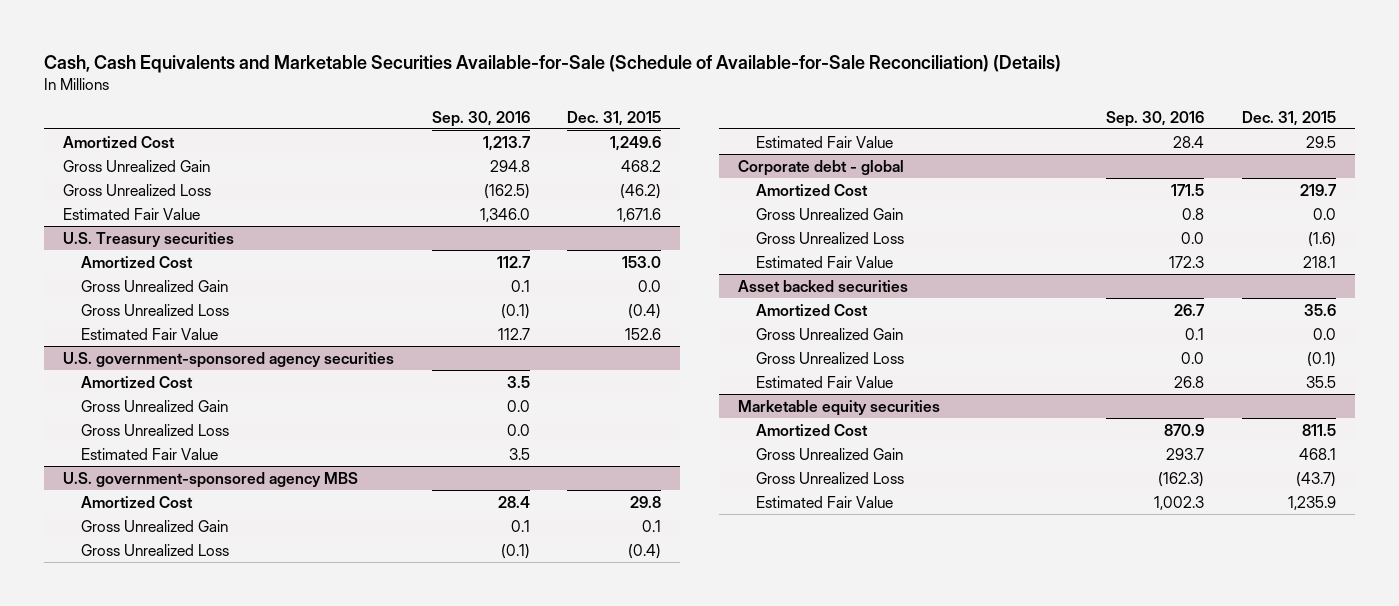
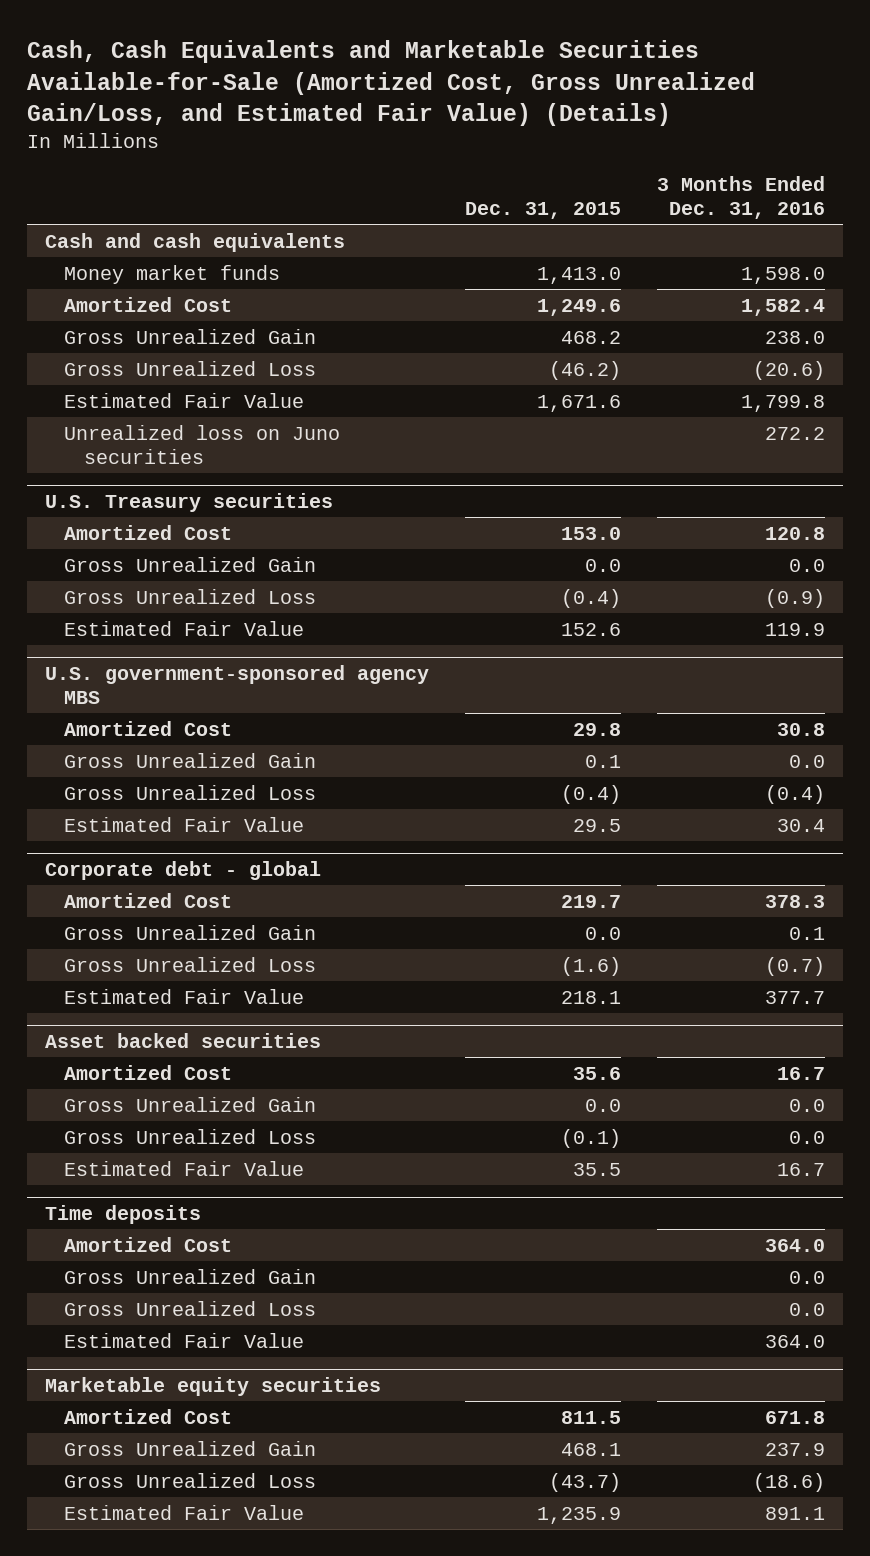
- Cash, Cash Equivalents and Marketable Securities Available-for-Sale (Schedule of Available-for-Sale Reconciliation) (Details)
+ Cash, Cash Equivalents and Marketable Securities Available-for-Sale (Amortized Cost, Gross Unrealized Gain/Loss, and Estimated Fair Value) (Details)
- | Sep. 30, 2016 | Dec. 31, 2015
+ | Dec. 31, 2015 | 3 Months Ended Dec. 31, 2016
+ Cash and cash equivalents
+ Money market funds | 1,413.0 | 1,598.0
+ Unrealized loss on Juno securities | | 272.2
- U.S. government-sponsored agency securities
- Amortized Cost | 3.5 |
- Gross Unrealized Gain | 0.0 |
- Gross Unrealized Loss | 0.0 |
- Estimated Fair Value | 3.5 |
+ Time deposits
+ Amortized Cost | | 364.0
+ Gross Unrealized Gain | | 0.0
+ Gross Unrealized Loss | | 0.0
+ Estimated Fair Value | | 364.0

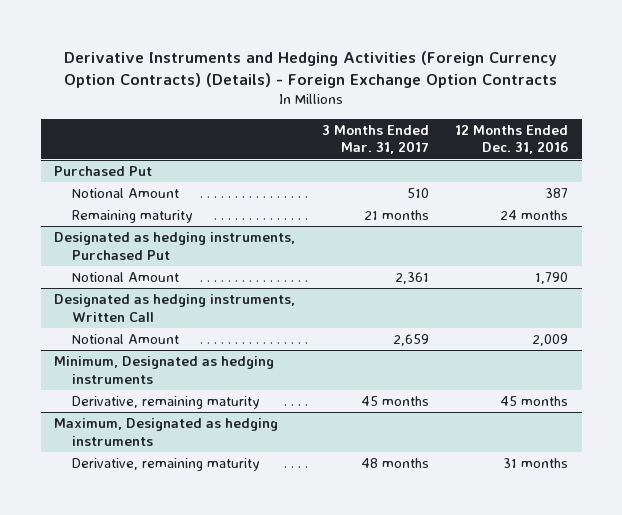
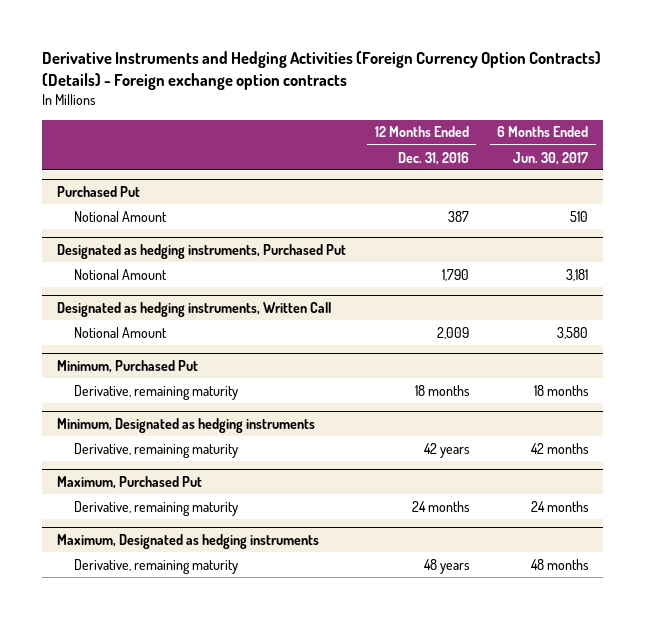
- Derivative Instruments and Hedging Activities (Foreign Currency Option Contracts) (Details) - Foreign Exchange Option Contracts
+ Derivative Instruments and Hedging Activities (Foreign Currency Option Contracts) (Details) - Foreign exchange option contracts
- | 3 Months Ended Mar. 31, 2017 | 12 Months Ended Dec. 31, 2016
+ | 12 Months Ended Dec. 31, 2016 | 6 Months Ended Jun. 30, 2017
@ Purchased Put
- Remaining maturity | 21 months | 24 months
+ Minimum, Purchased Put
+ Derivative, remaining maturity | 18 months | 18 months
@ Minimum, Designated as hedging instruments
- Derivative, remaining maturity | 45 months | 45 months
+ Derivative, remaining maturity | 42 years | 42 months
+ Maximum, Purchased Put
+ Derivative, remaining maturity | 24 months | 24 months
@ Maximum, Designated as hedging instruments
- Derivative, remaining maturity | 48 months | 31 months
+ Derivative, remaining maturity | 48 years | 48 months

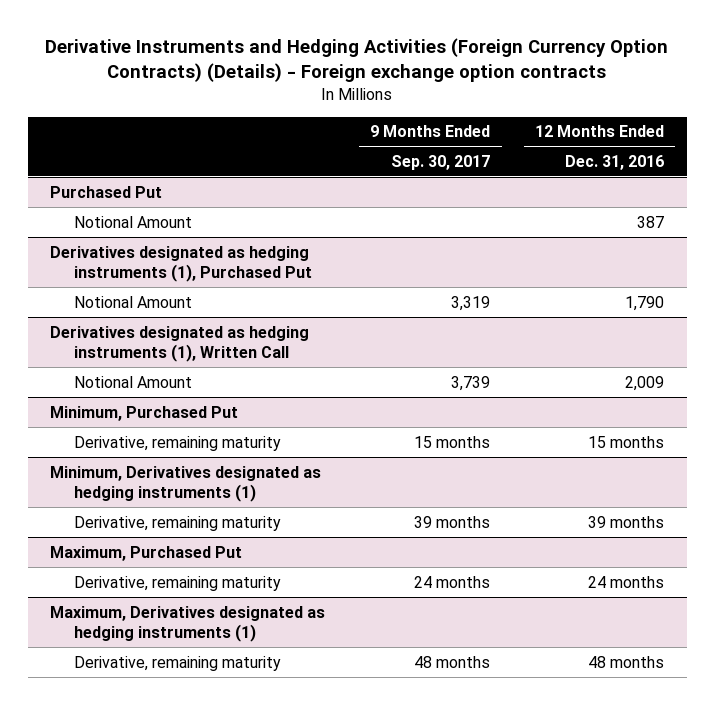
- | 12 Months Ended Dec. 31, 2016 | 6 Months Ended Jun. 30, 2017
+ | 9 Months Ended Sep. 30, 2017 | 12 Months Ended Dec. 31, 2016
- Designated as hedging instruments, Purchased Put
+ Derivatives designated as hedging instruments (1), Purchased Put
- Designated as hedging instruments, Written Call
+ Derivatives designated as hedging instruments (1), Written Call
@ Minimum, Purchased Put
- Derivative, remaining maturity | 18 months | 18 months
- Minimum, Designated as hedging instruments
- Derivative, remaining maturity | 42 years | 42 months
@ Minimum, Purchased Put
+ Derivative, remaining maturity | 15 months | 15 months
+ Minimum, Derivatives designated as hedging instruments (1)
+ Derivative, remaining maturity | 39 months | 39 months
- Maximum, Designated as hedging instruments
- Derivative, remaining maturity | 48 years | 48 months
+ Maximum, Derivatives designated as hedging instruments (1)
+ Derivative, remaining maturity | 48 months | 48 months

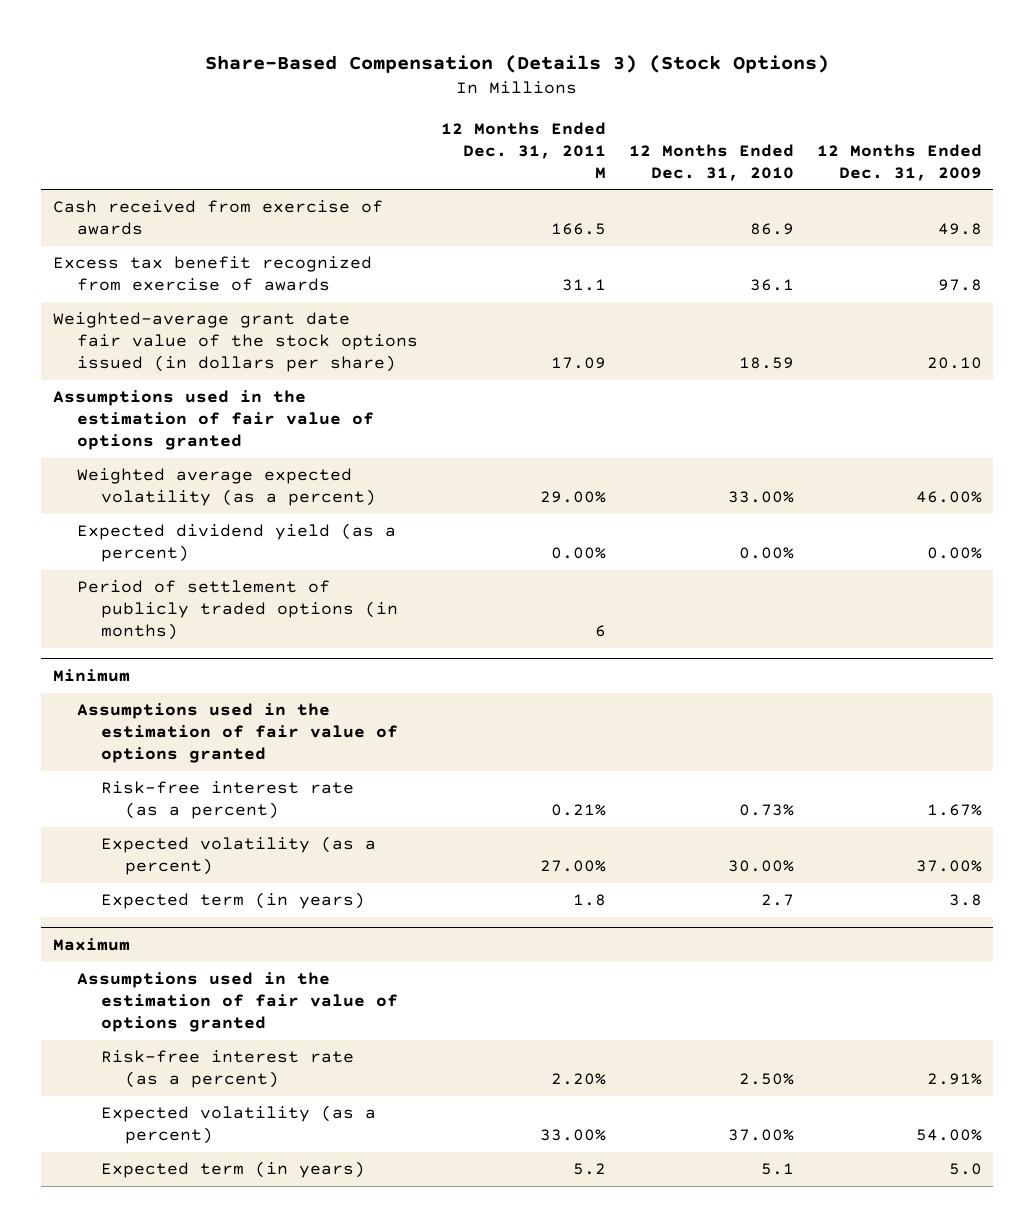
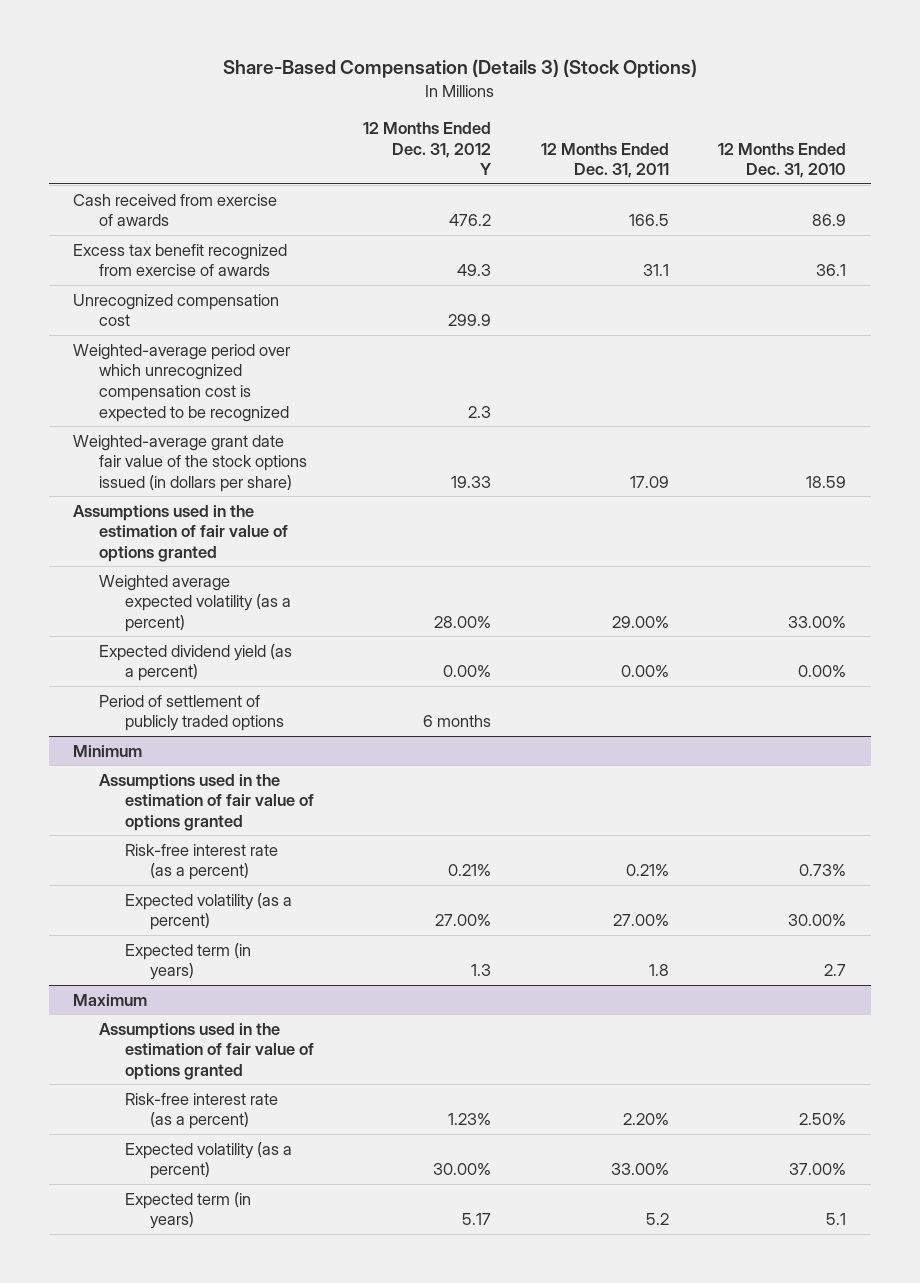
- | 12 Months Ended Dec. 31, 2011 M | 12 Months Ended Dec. 31, 2010 | 12 Months Ended Dec. 31, 2009
+ | 12 Months Ended Dec. 31, 2012 Y | 12 Months Ended Dec. 31, 2011 | 12 Months Ended Dec. 31, 2010
+ Unrecognized compensation cost | 299.9 | |
+ Weighted-average period over which unrecognized compensation cost is expected to be recognized | 2.3 | |
- Period of settlement of publicly traded options (in months) | 6 | |
+ Period of settlement of publicly traded options | 6 months | |

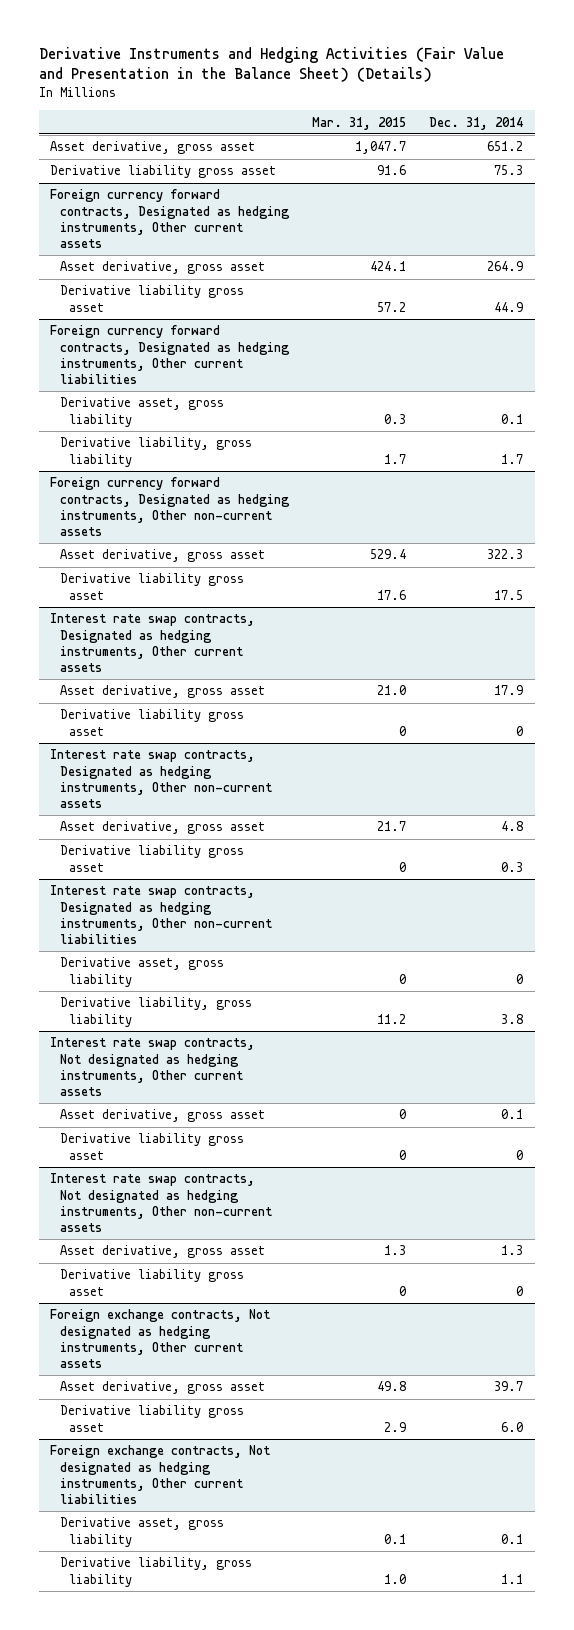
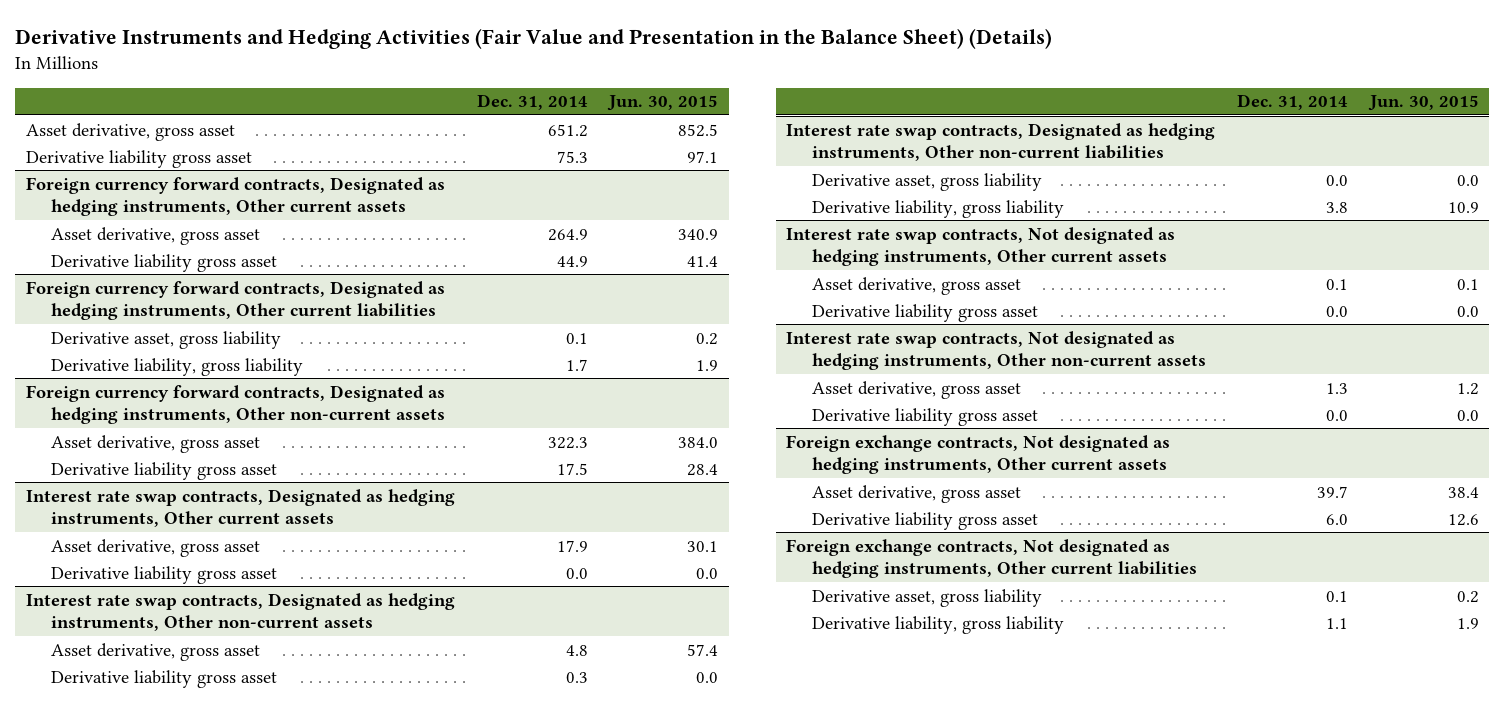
- | Mar. 31, 2015 | Dec. 31, 2014
+ | Dec. 31, 2014 | Jun. 30, 2015
@ Interest rate swap contracts, Designated as hedging instruments, Other current assets
- Derivative liability gross asset | 0 | 0
+ Derivative liability gross asset | 0.0 | 0.0
@ Interest rate swap contracts, Designated as hedging instruments, Other non-current liabilities
- Derivative asset, gross liability | 0 | 0
+ Derivative asset, gross liability | 0.0 | 0.0
@ Interest rate swap contracts, Not designated as hedging instruments, Other current assets
- Derivative liability gross asset | 0 | 0
+ Derivative liability gross asset | 0.0 | 0.0
@ Interest rate swap contracts, Not designated as hedging instruments, Other non-current assets
- Derivative liability gross asset | 0 | 0
+ Derivative liability gross asset | 0.0 | 0.0

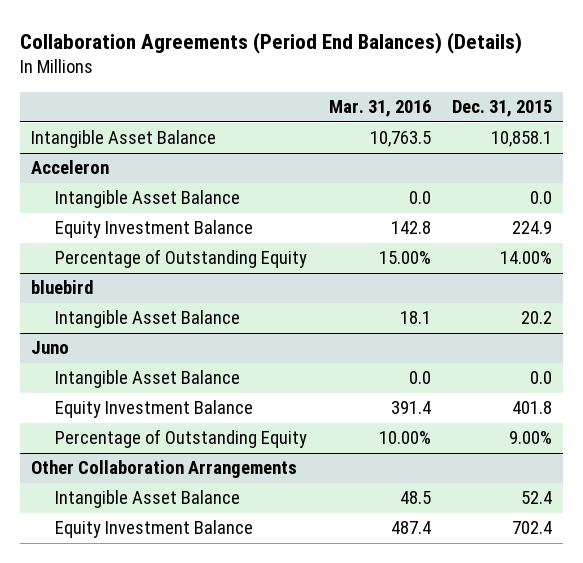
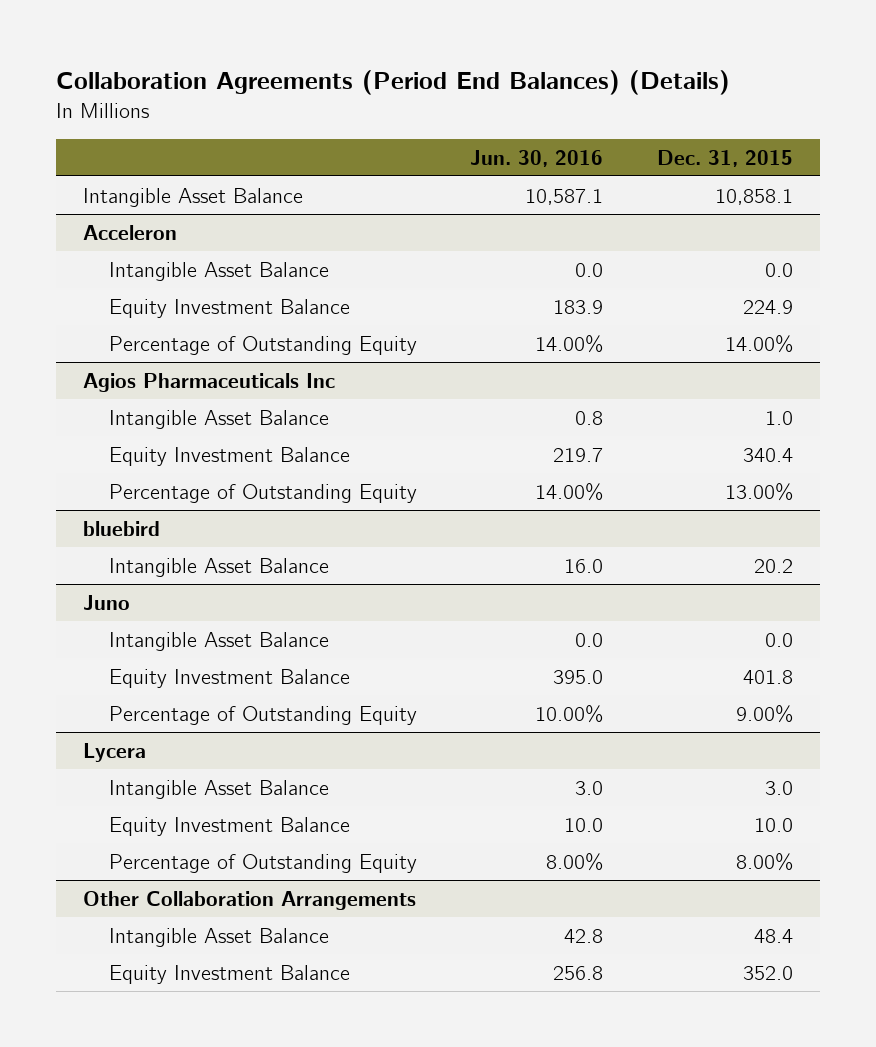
- | Mar. 31, 2016 | Dec. 31, 2015
+ | Jun. 30, 2016 | Dec. 31, 2015
+ Agios Pharmaceuticals Inc
+ Intangible Asset Balance | 0.8 | 1.0
+ Equity Investment Balance | 219.7 | 340.4
+ Percentage of Outstanding Equity | 14.00% | 13.00%
+ Lycera
+ Intangible Asset Balance | 3.0 | 3.0
+ Equity Investment Balance | 10.0 | 10.0
+ Percentage of Outstanding Equity | 8.00% | 8.00%
@ Other Collaboration Arrangements
- Intangible Asset Balance | 48.5 | 52.4
- Equity Investment Balance | 487.4 | 702.4
+ Intangible Asset Balance | 42.8 | 48.4
+ Equity Investment Balance | 256.8 | 352.0

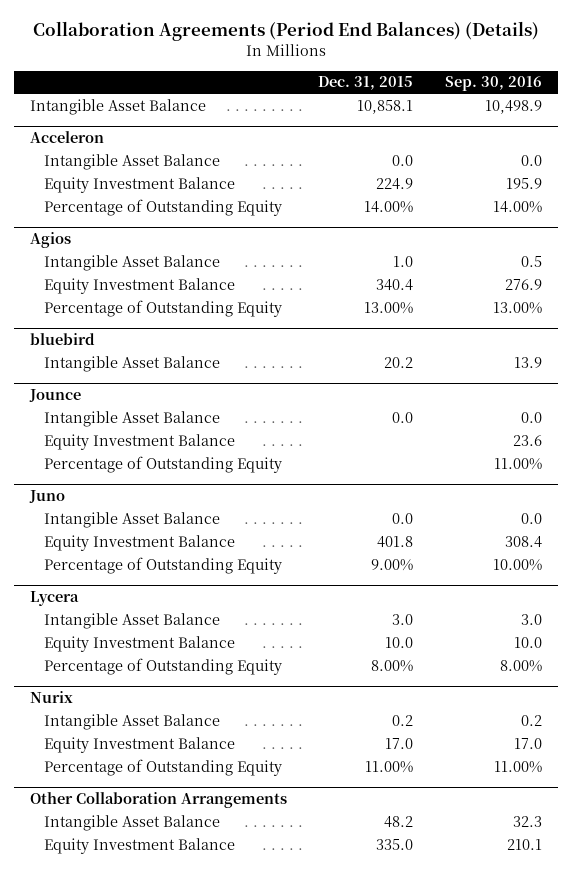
- | Jun. 30, 2016 | Dec. 31, 2015
+ | Dec. 31, 2015 | Sep. 30, 2016
- Agios Pharmaceuticals Inc
+ Agios
+ Jounce
+ Intangible Asset Balance | 0.0 | 0.0
+ Equity Investment Balance | | 23.6
+ Percentage of Outstanding Equity | | 11.00%
+ Nurix
+ Intangible Asset Balance | 0.2 | 0.2
+ Equity Investment Balance | 17.0 | 17.0
+ Percentage of Outstanding Equity | 11.00% | 11.00%
@ Other Collaboration Arrangements
- Intangible Asset Balance | 42.8 | 48.4
- Equity Investment Balance | 256.8 | 352.0
+ Intangible Asset Balance | 48.2 | 32.3
+ Equity Investment Balance | 335.0 | 210.1

